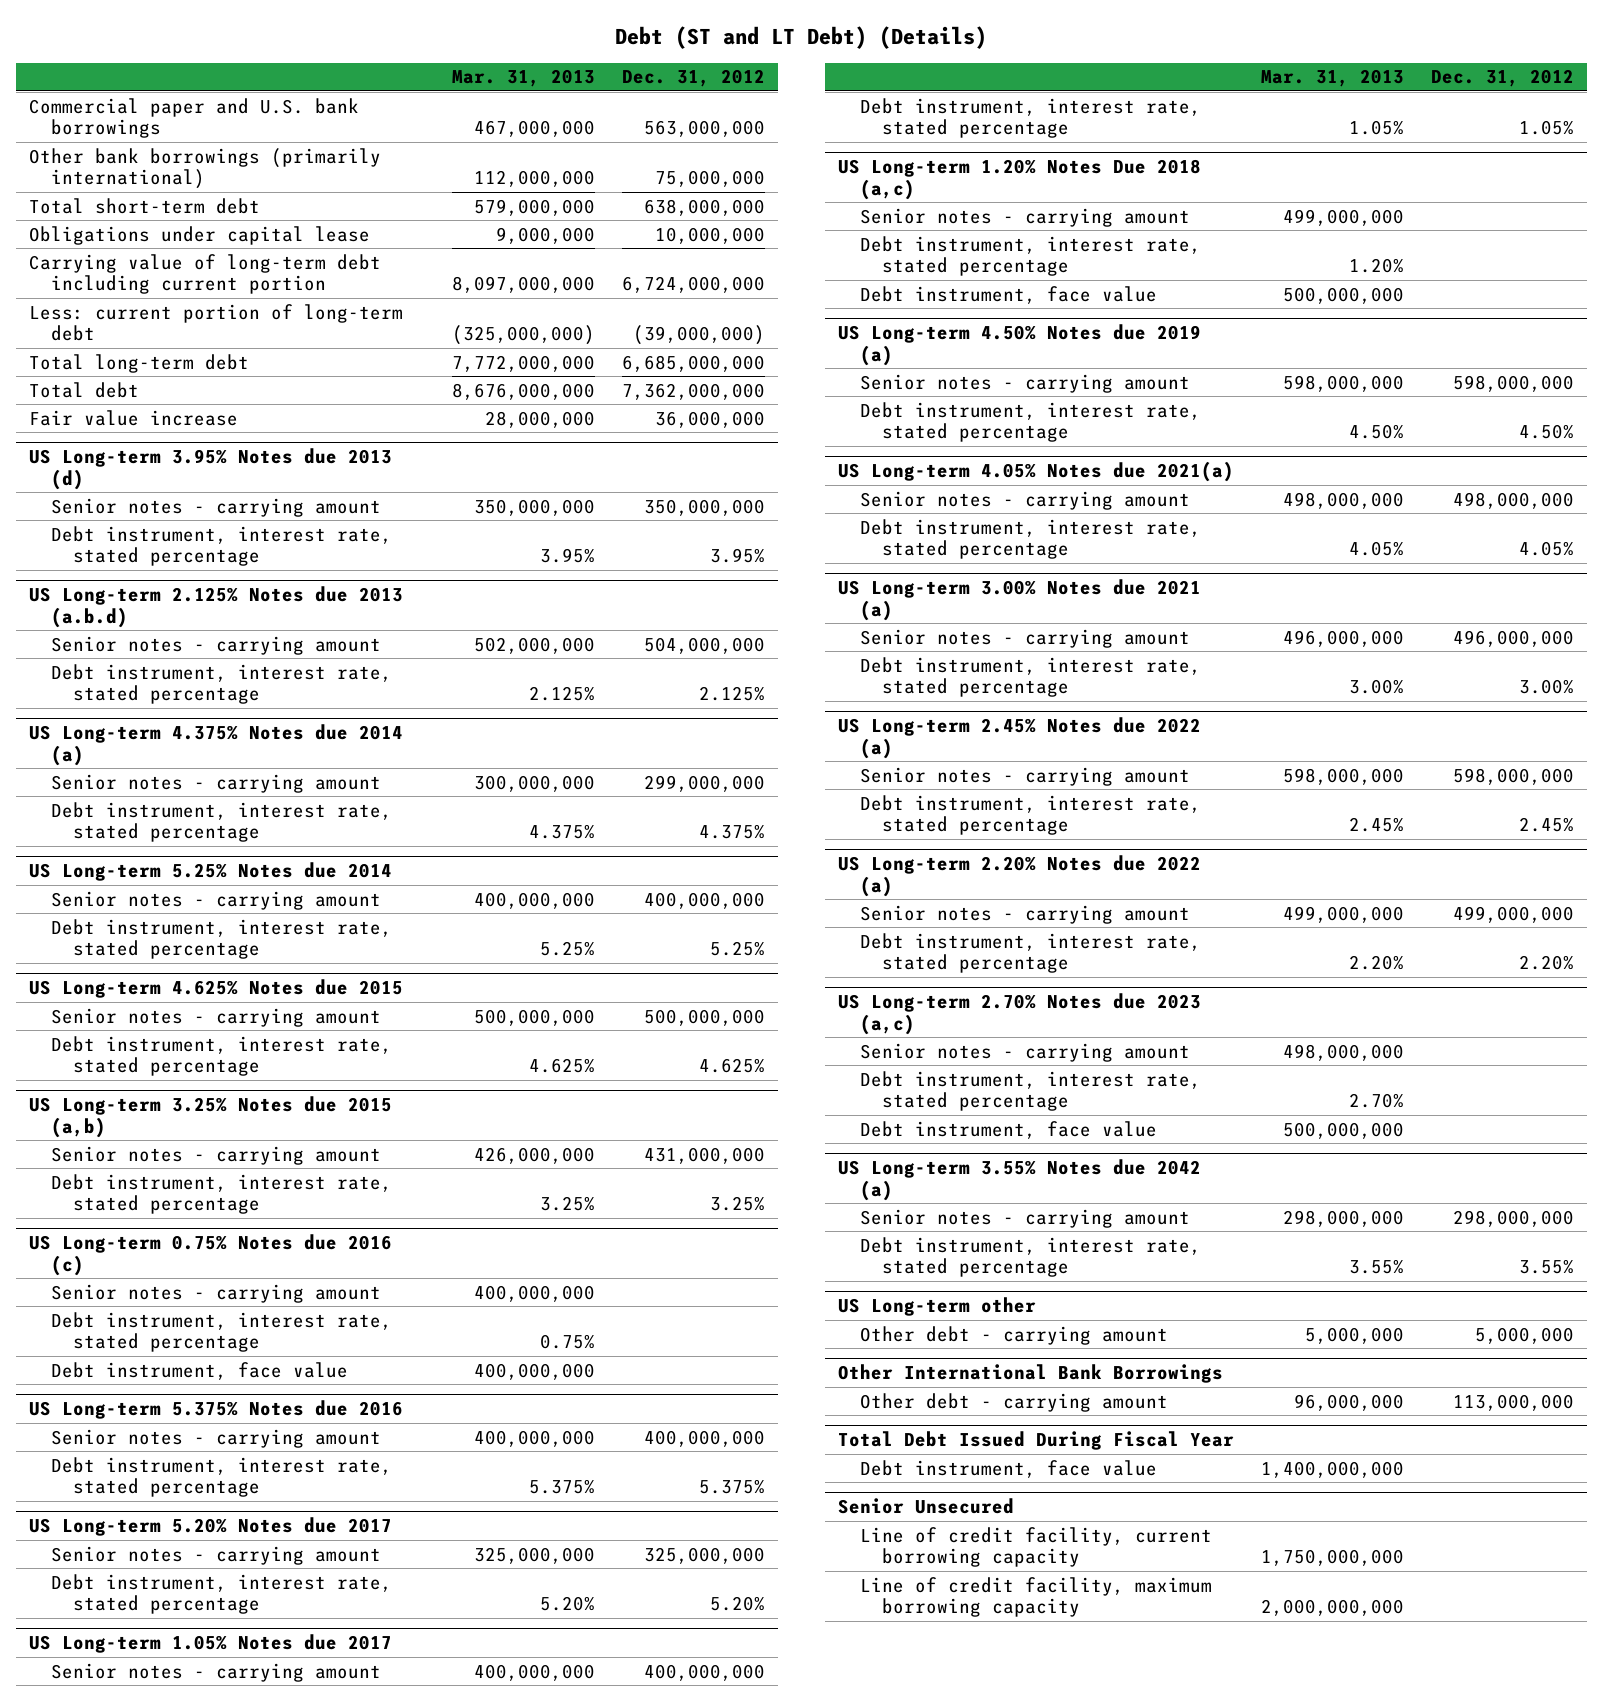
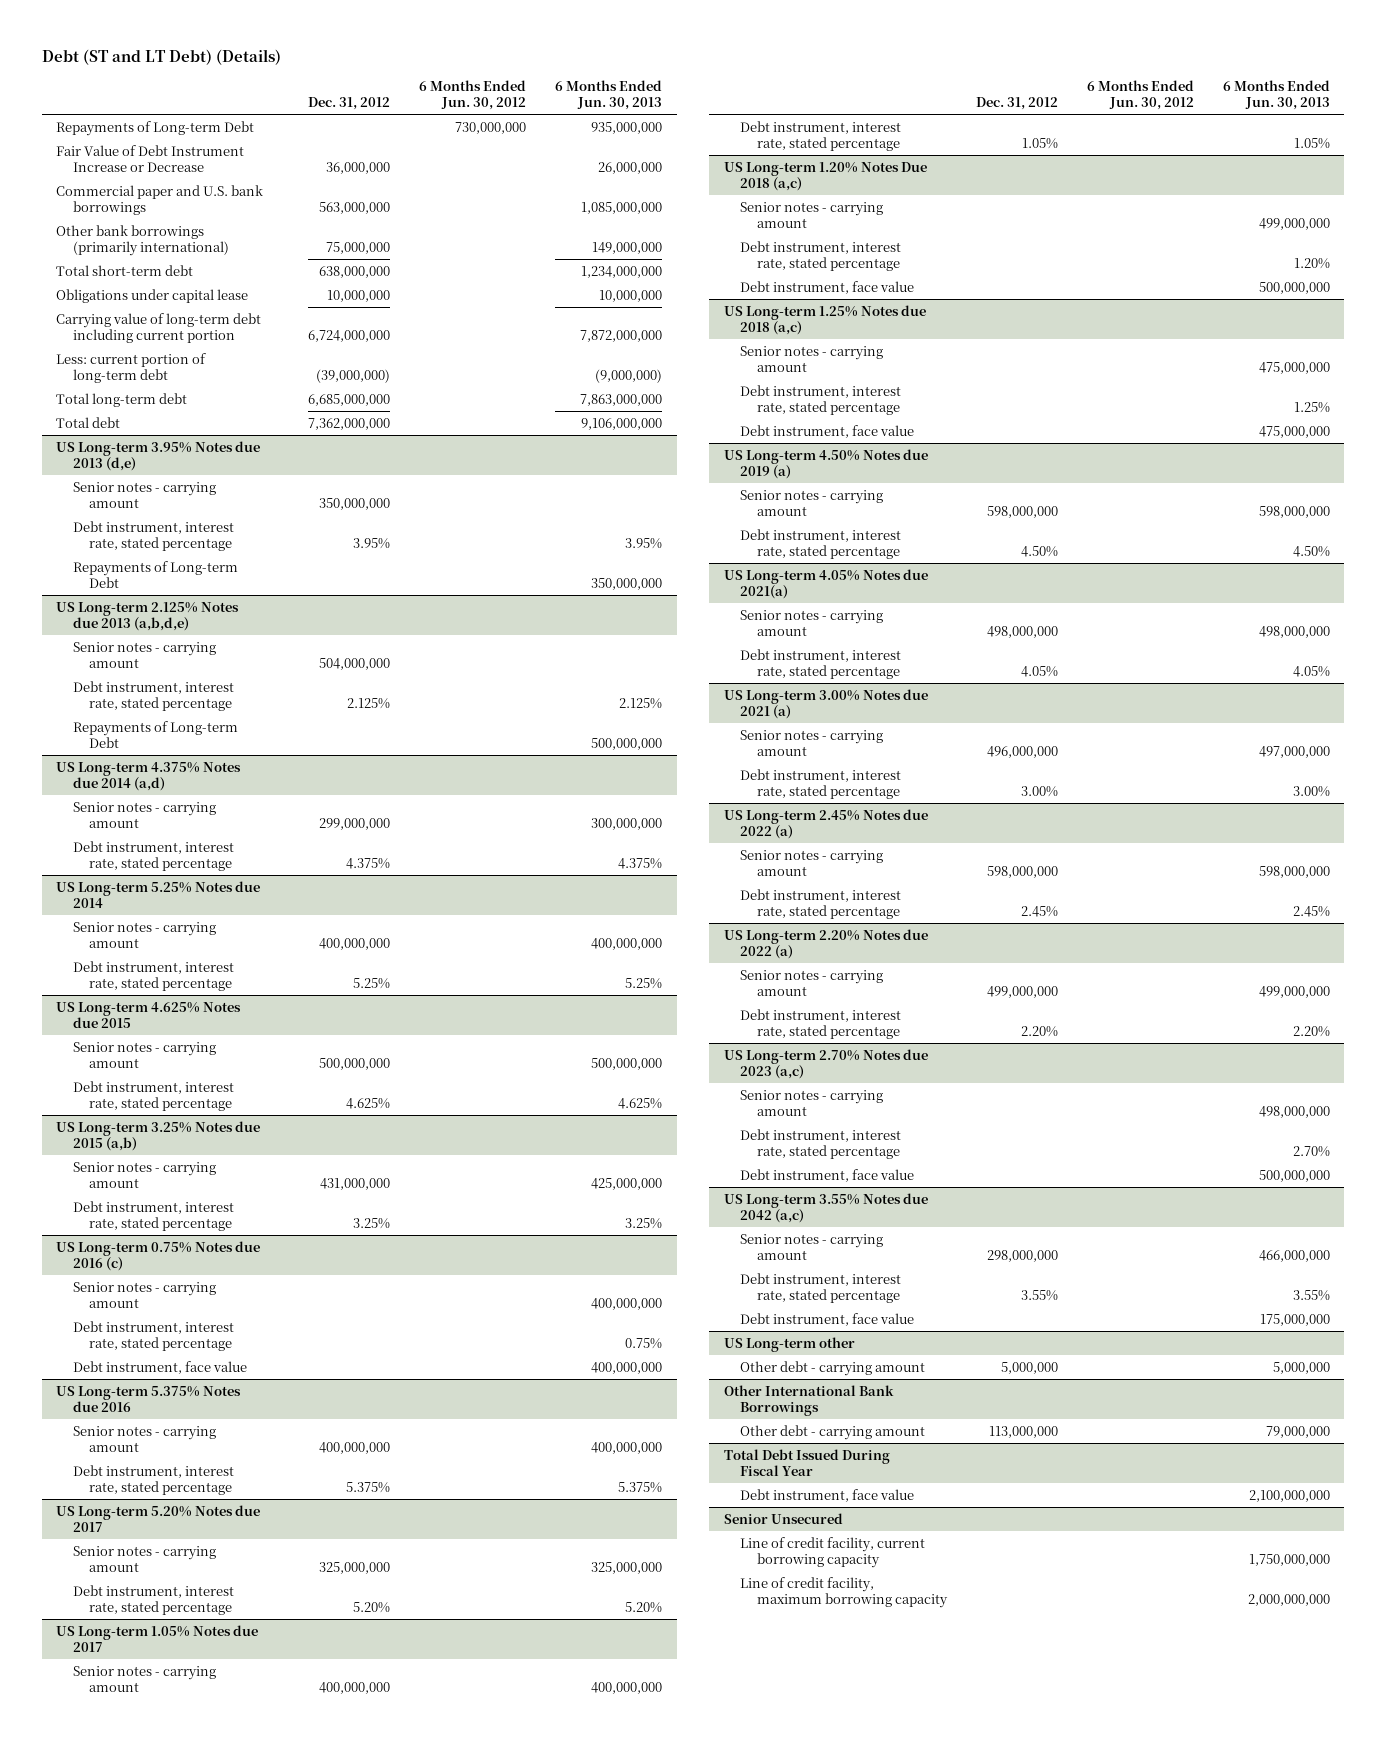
- | Mar. 31, 2013 | Dec. 31, 2012
+ | Dec. 31, 2012 | 6 Months Ended Jun. 30, 2012 | 6 Months Ended Jun. 30, 2013
+ Repayments of Long-term Debt | | 730,000,000 | 935,000,000
+ Fair Value of Debt Instrument Increase or Decrease | 36,000,000 | | 26,000,000
- Fair value increase | 28,000,000 | 36,000,000
- US Long-term 3.95% Notes due 2013 (d)
+ US Long-term 3.95% Notes due 2013 (d,e)
- US Long-term 2.125% Notes due 2013 (a.b.d)
+ Repayments of Long-term Debt | | | 350,000,000
+ US Long-term 2.125% Notes due 2013 (a,b,d,e)
- US Long-term 4.375% Notes due 2014 (a)
+ Repayments of Long-term Debt | | | 500,000,000
+ US Long-term 4.375% Notes due 2014 (a,d)
+ US Long-term 1.25% Notes due 2018 (a,c)
+ Senior notes - carrying amount | | | 475,000,000
+ Debt instrument, interest rate, stated percentage | | | 1.25%
+ Debt instrument, face value | | | 475,000,000
- US Long-term 3.55% Notes due 2042 (a)
+ US Long-term 3.55% Notes due 2042 (a,c)
+ Debt instrument, face value | | | 175,000,000

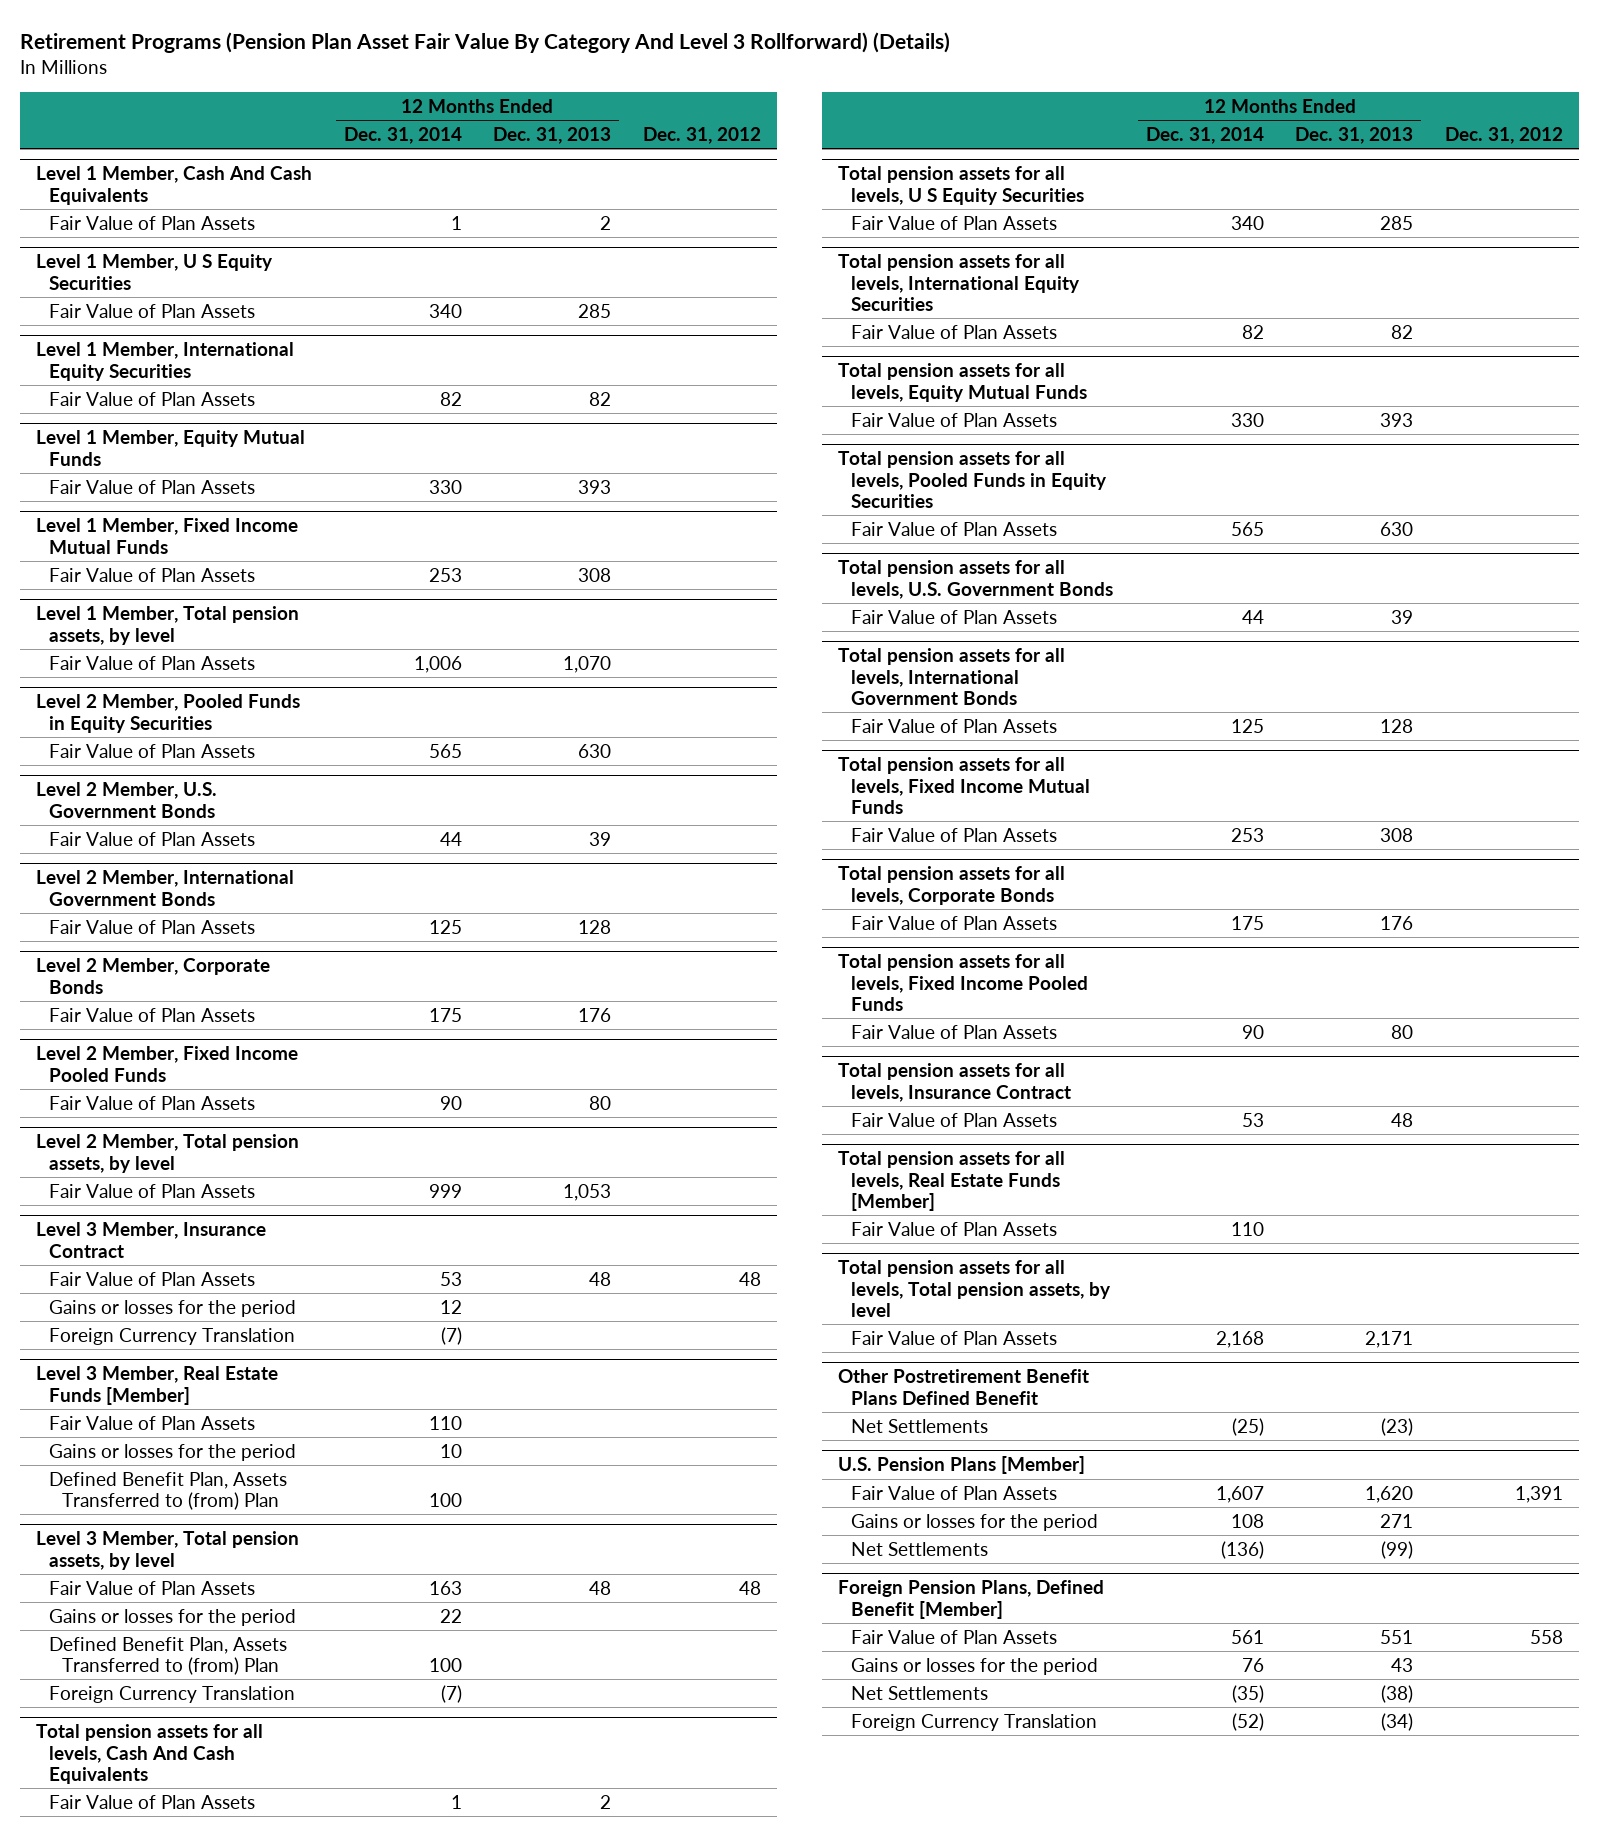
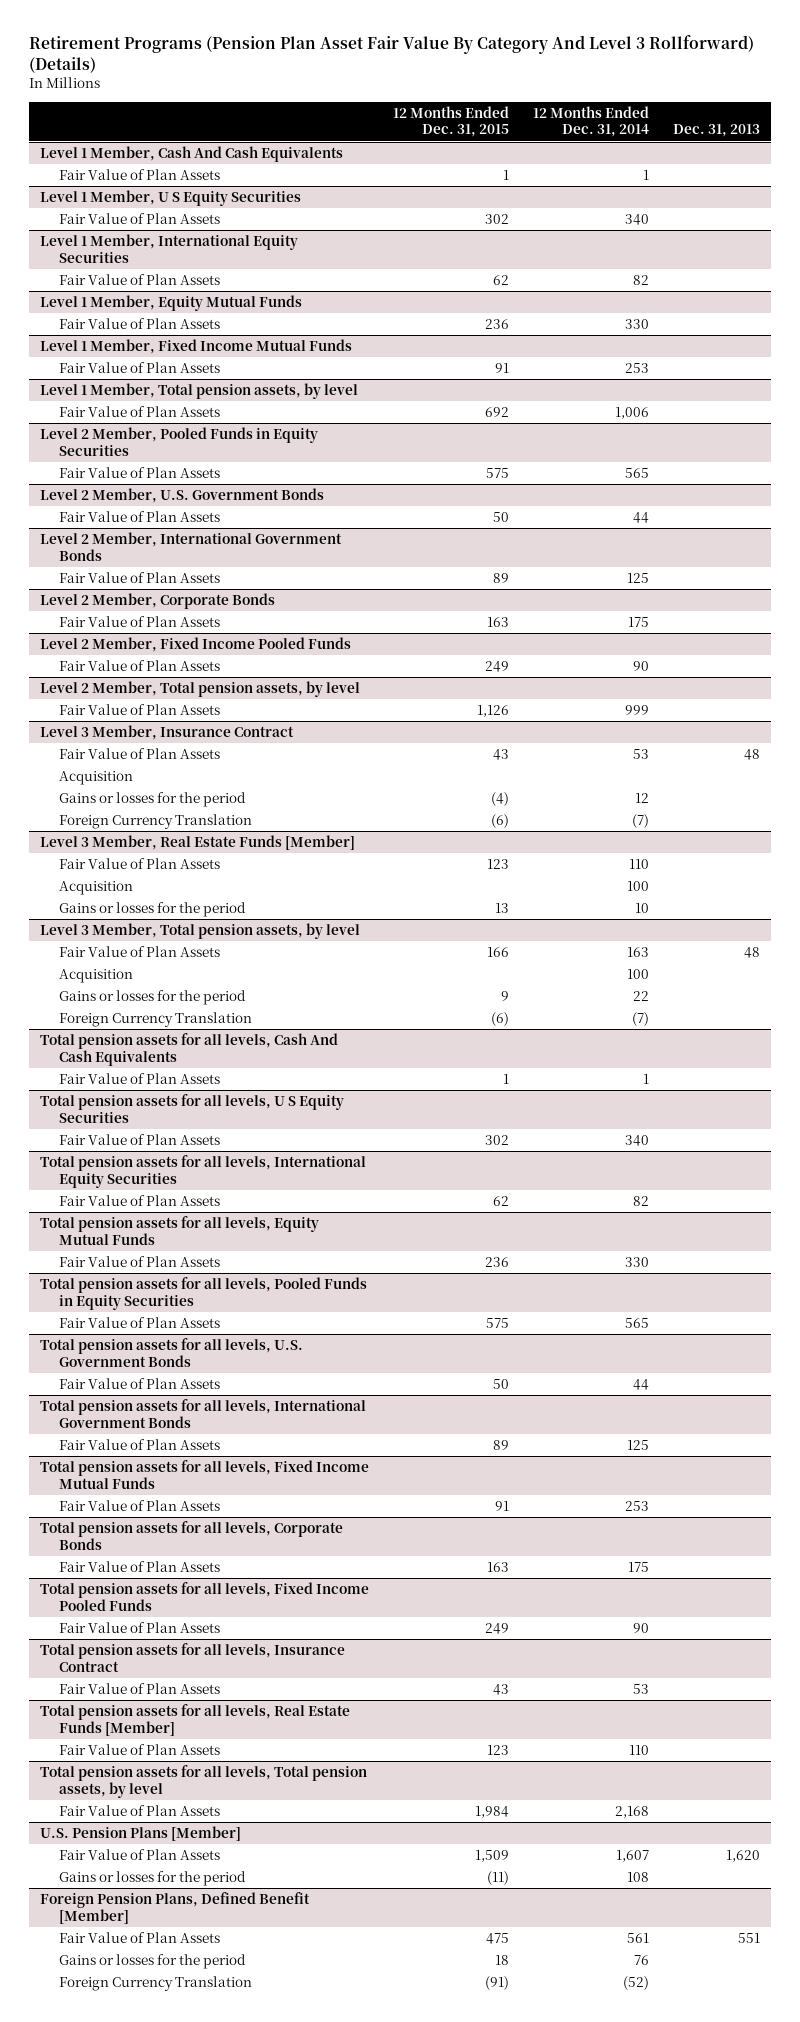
- | 12 Months Ended Dec. 31, 2014 | 12 Months Ended Dec. 31, 2013 | Dec. 31, 2012
+ | 12 Months Ended Dec. 31, 2015 | 12 Months Ended Dec. 31, 2014 | Dec. 31, 2013
@ Level 3 Member, Insurance Contract
+ Acquisition
@ Level 3 Member, Real Estate Funds [Member]
+ Acquisition | | 100 |
- Defined Benefit Plan, Assets Transferred to (from) Plan | 100 | |
@ Level 3 Member, Total pension assets, by level
+ Acquisition | | 100 |
- Defined Benefit Plan, Assets Transferred to (from) Plan | 100 | |
- Other Postretirement Benefit Plans Defined Benefit
- Net Settlements | (25) | (23) |
@ U.S. Pension Plans [Member]
- Net Settlements | (136) | (99) |
@ Foreign Pension Plans, Defined Benefit [Member]
- Net Settlements | (35) | (38) |

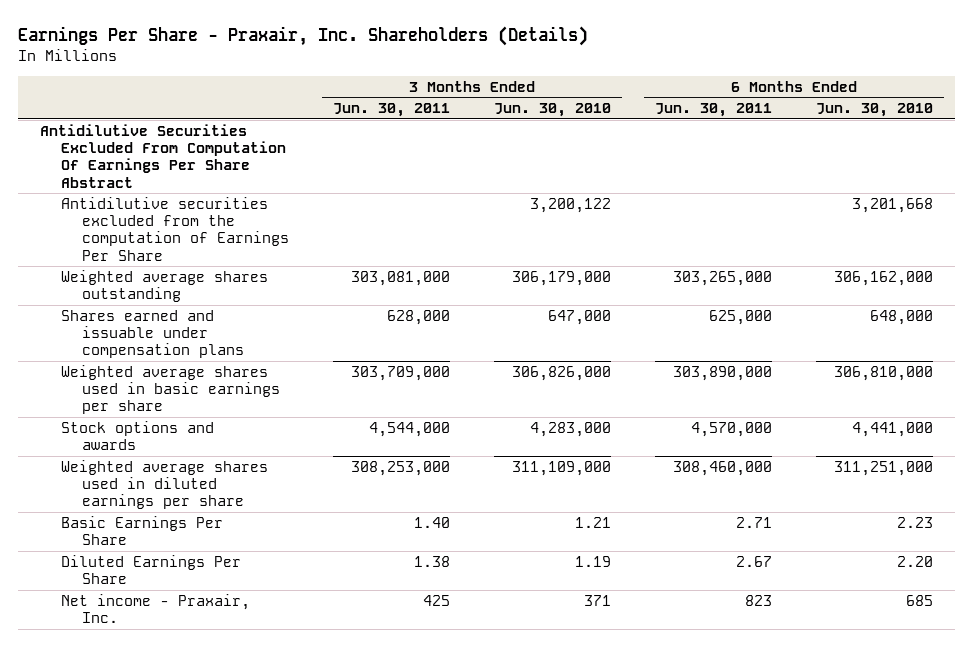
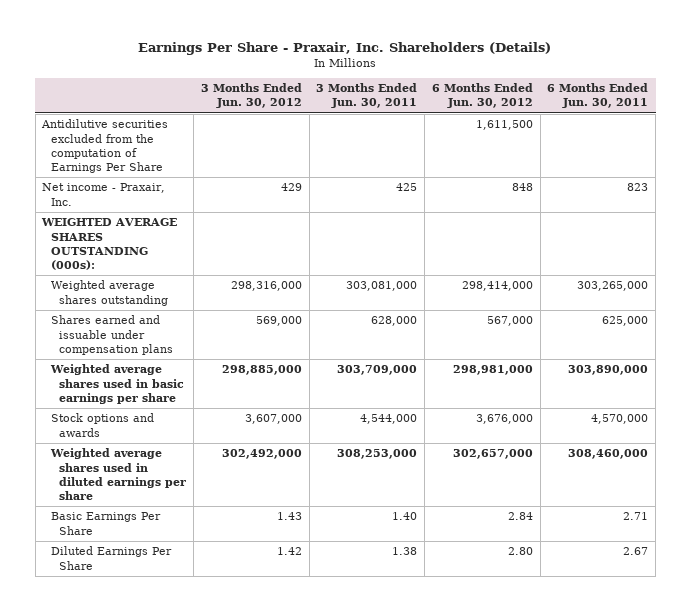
- | 3 Months Ended Jun. 30, 2011 | 3 Months Ended Jun. 30, 2010 | 6 Months Ended Jun. 30, 2011 | 6 Months Ended Jun. 30, 2010
+ | 3 Months Ended Jun. 30, 2012 | 3 Months Ended Jun. 30, 2011 | 6 Months Ended Jun. 30, 2012 | 6 Months Ended Jun. 30, 2011
- Antidilutive Securities Excluded From Computation Of Earnings Per Share Abstract
moved up: Net income - Praxair, Inc. | 429 | 425 | 848 | 823
+ WEIGHTED AVERAGE SHARES OUTSTANDING (000s):

